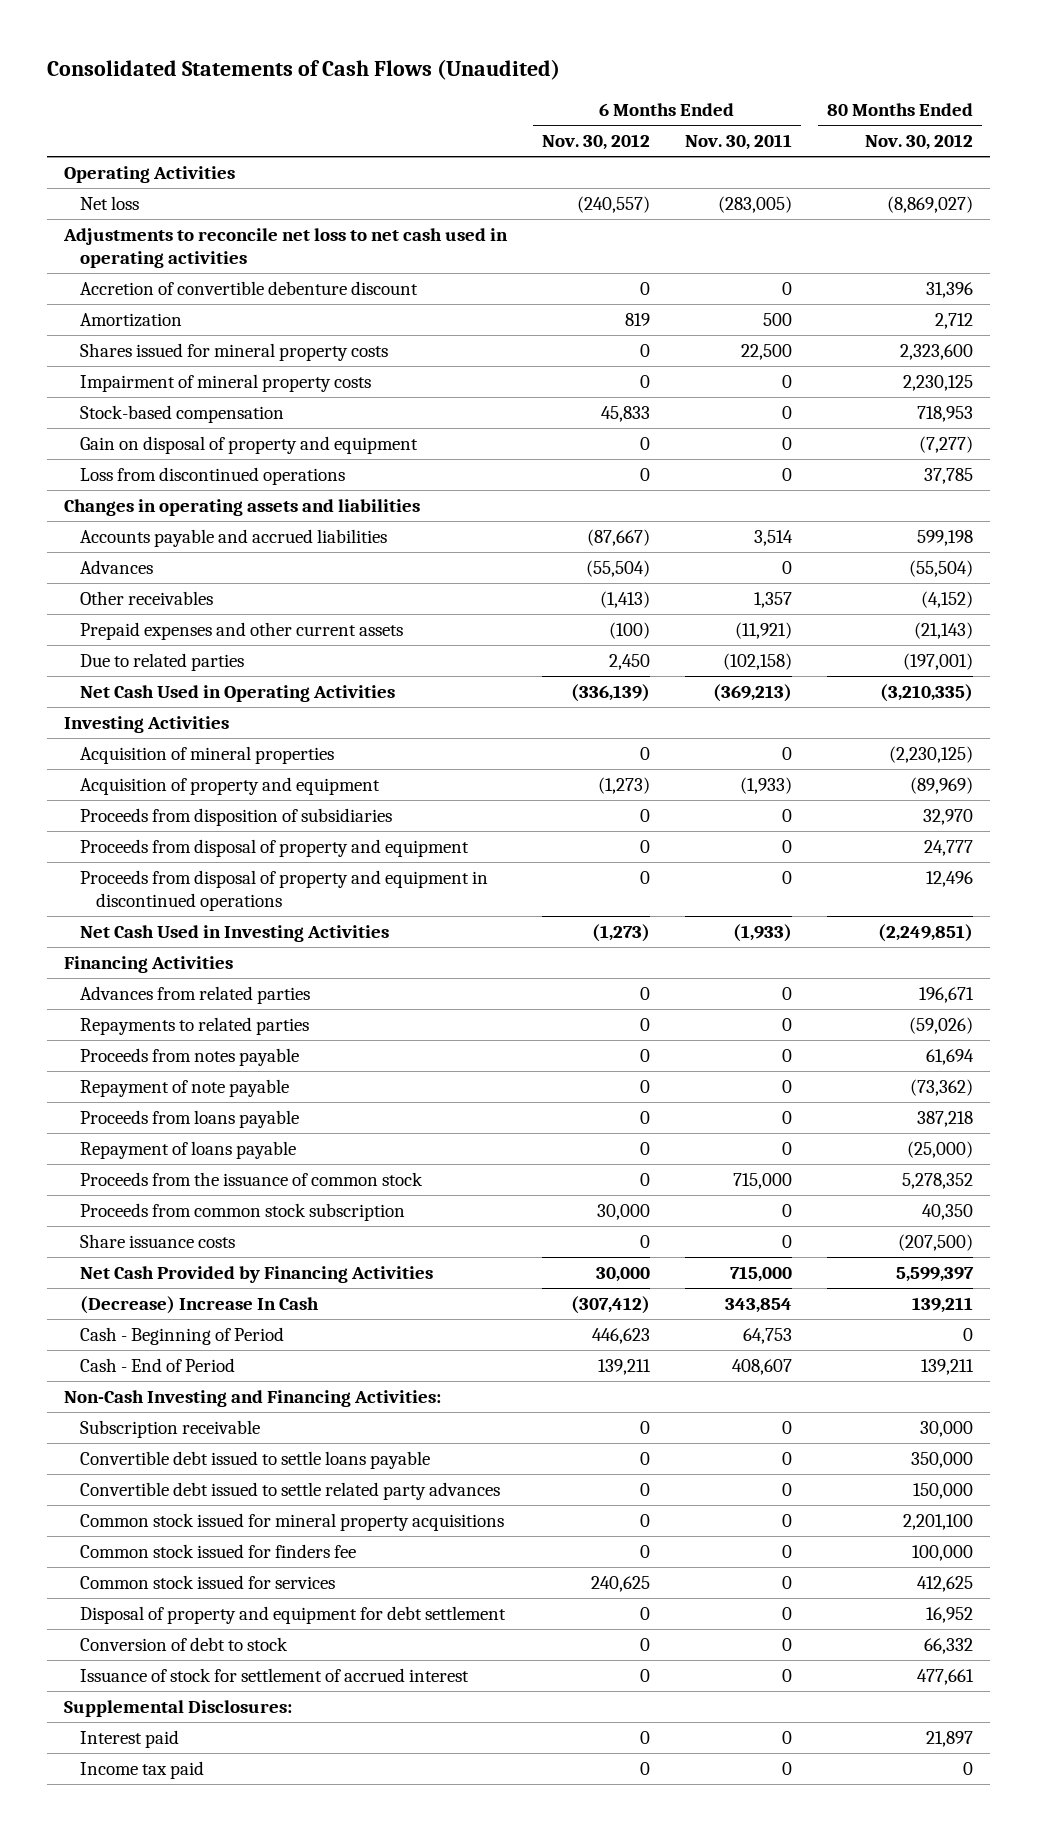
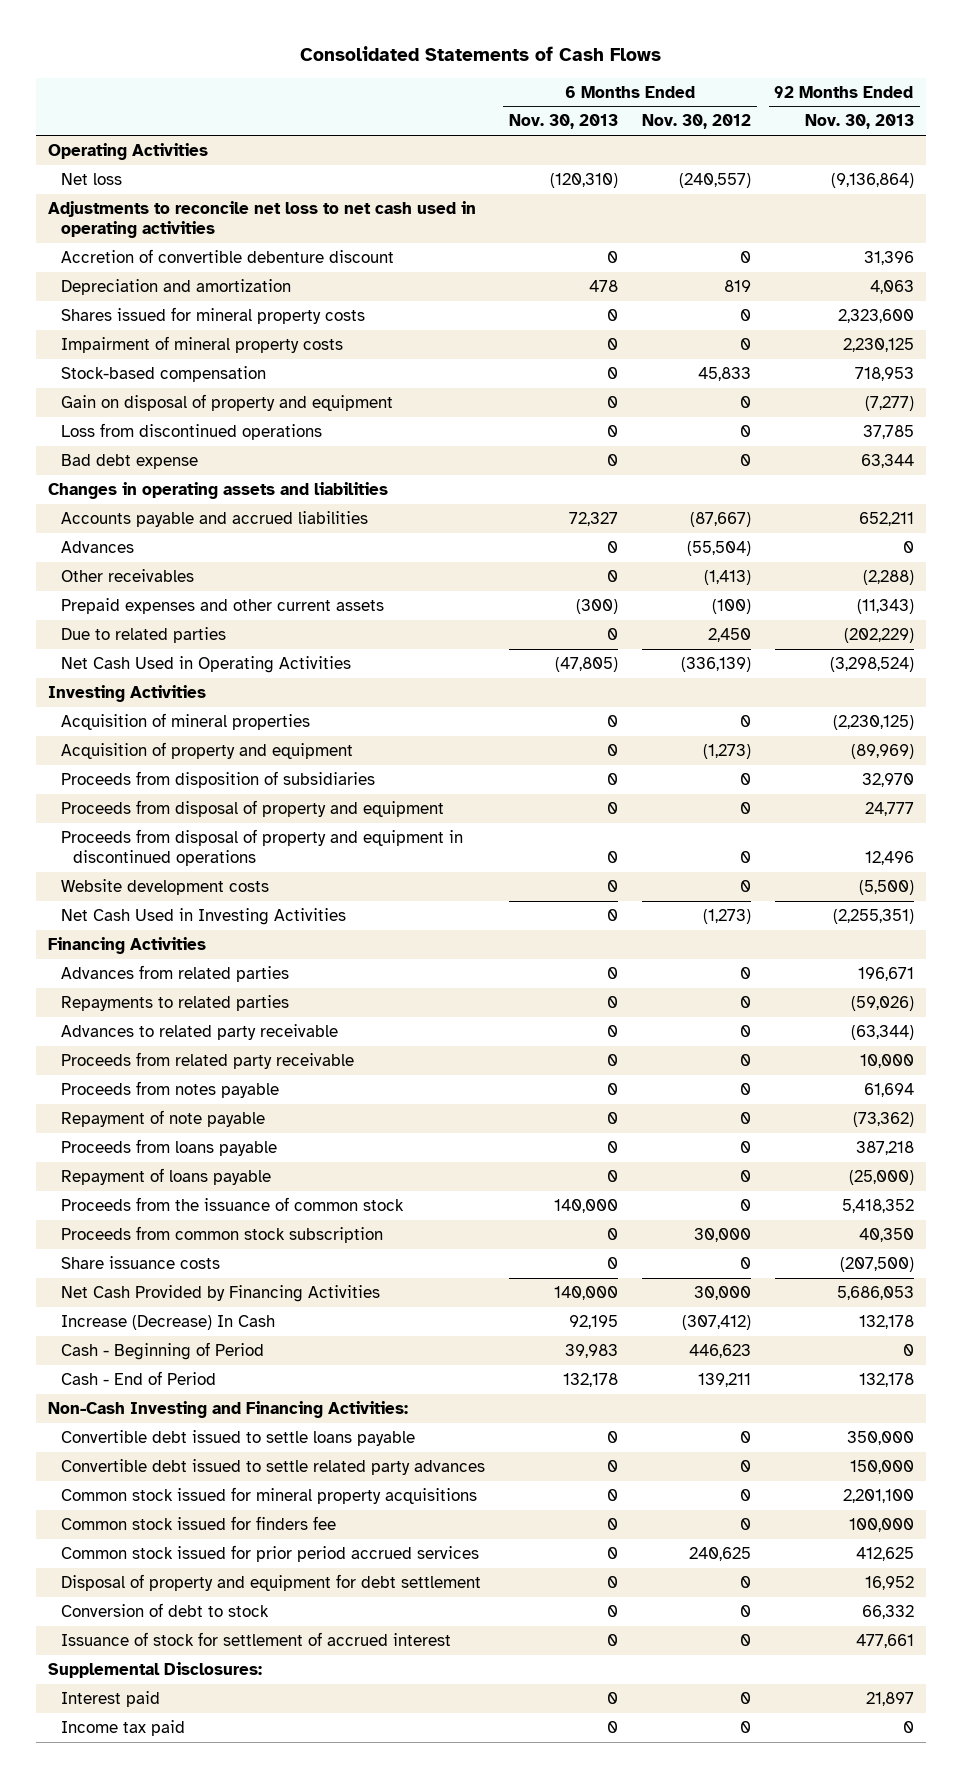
- Consolidated Statements of Cash Flows (Unaudited)
+ Consolidated Statements of Cash Flows
- | 6 Months Ended Nov. 30, 2012 | 6 Months Ended Nov. 30, 2011 | 80 Months Ended Nov. 30, 2012
+ | 6 Months Ended Nov. 30, 2013 | 6 Months Ended Nov. 30, 2012 | 92 Months Ended Nov. 30, 2013
- Amortization | 819 | 500 | 2,712
+ Depreciation and amortization | 478 | 819 | 4,063
+ Bad debt expense | 0 | 0 | 63,344
+ Website development costs | 0 | 0 | (5,500)
+ Advances to related party receivable | 0 | 0 | (63,344)
+ Proceeds from related party receivable | 0 | 0 | 10,000
- (Decrease) Increase In Cash | (307,412) | 343,854 | 139,211
+ Increase (Decrease) In Cash | 92,195 | (307,412) | 132,178
- Subscription receivable | 0 | 0 | 30,000
- Common stock issued for services | 240,625 | 0 | 412,625
+ Common stock issued for prior period accrued services | 0 | 240,625 | 412,625

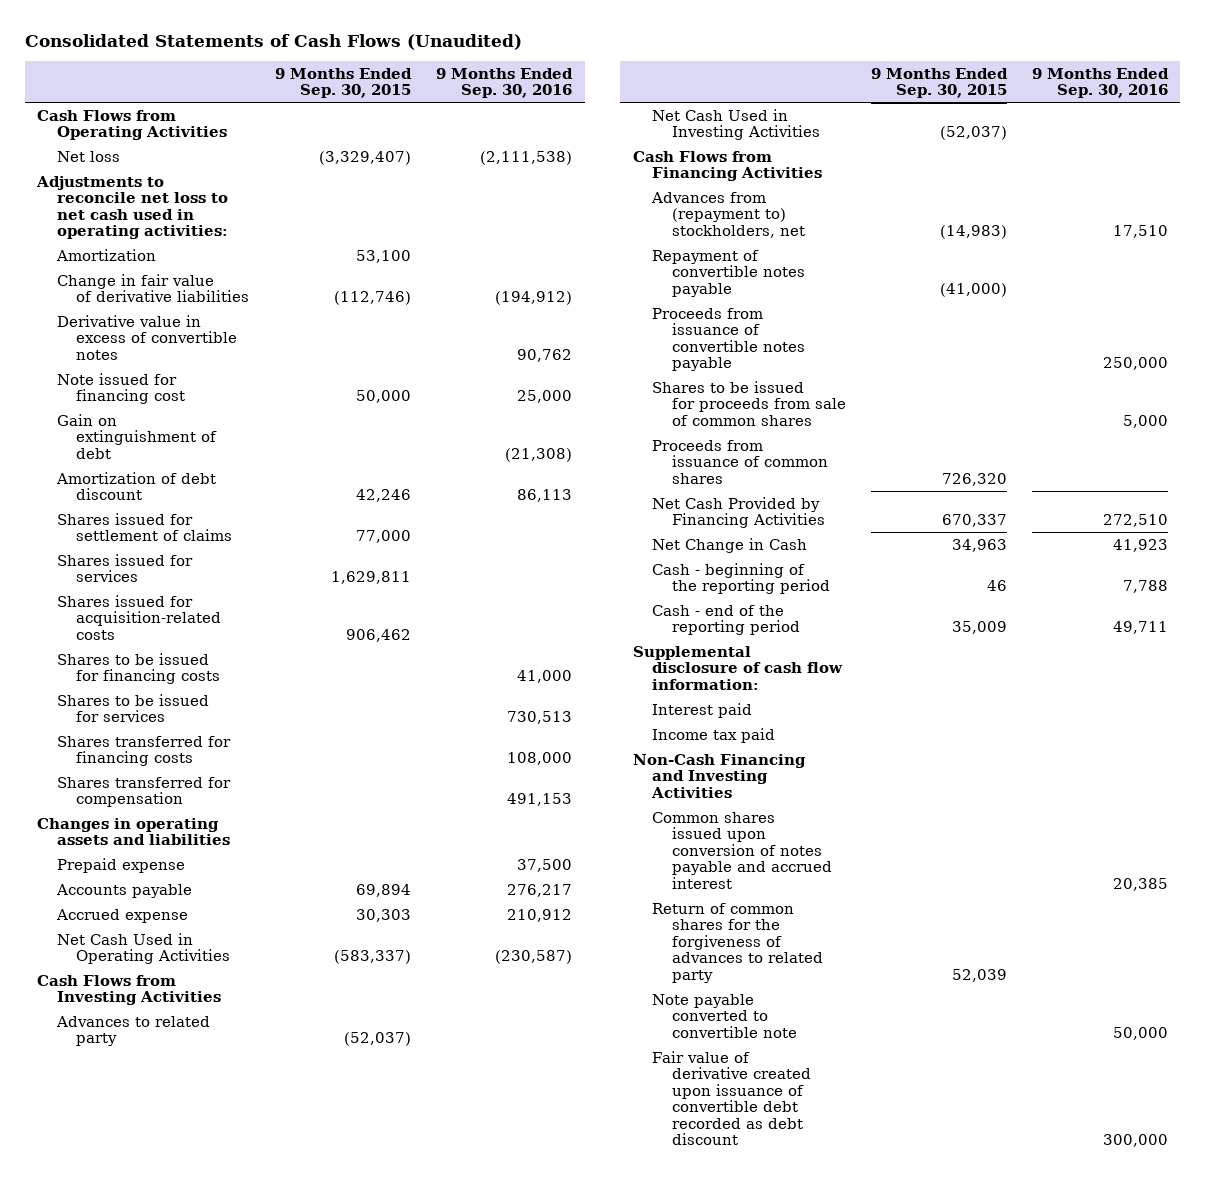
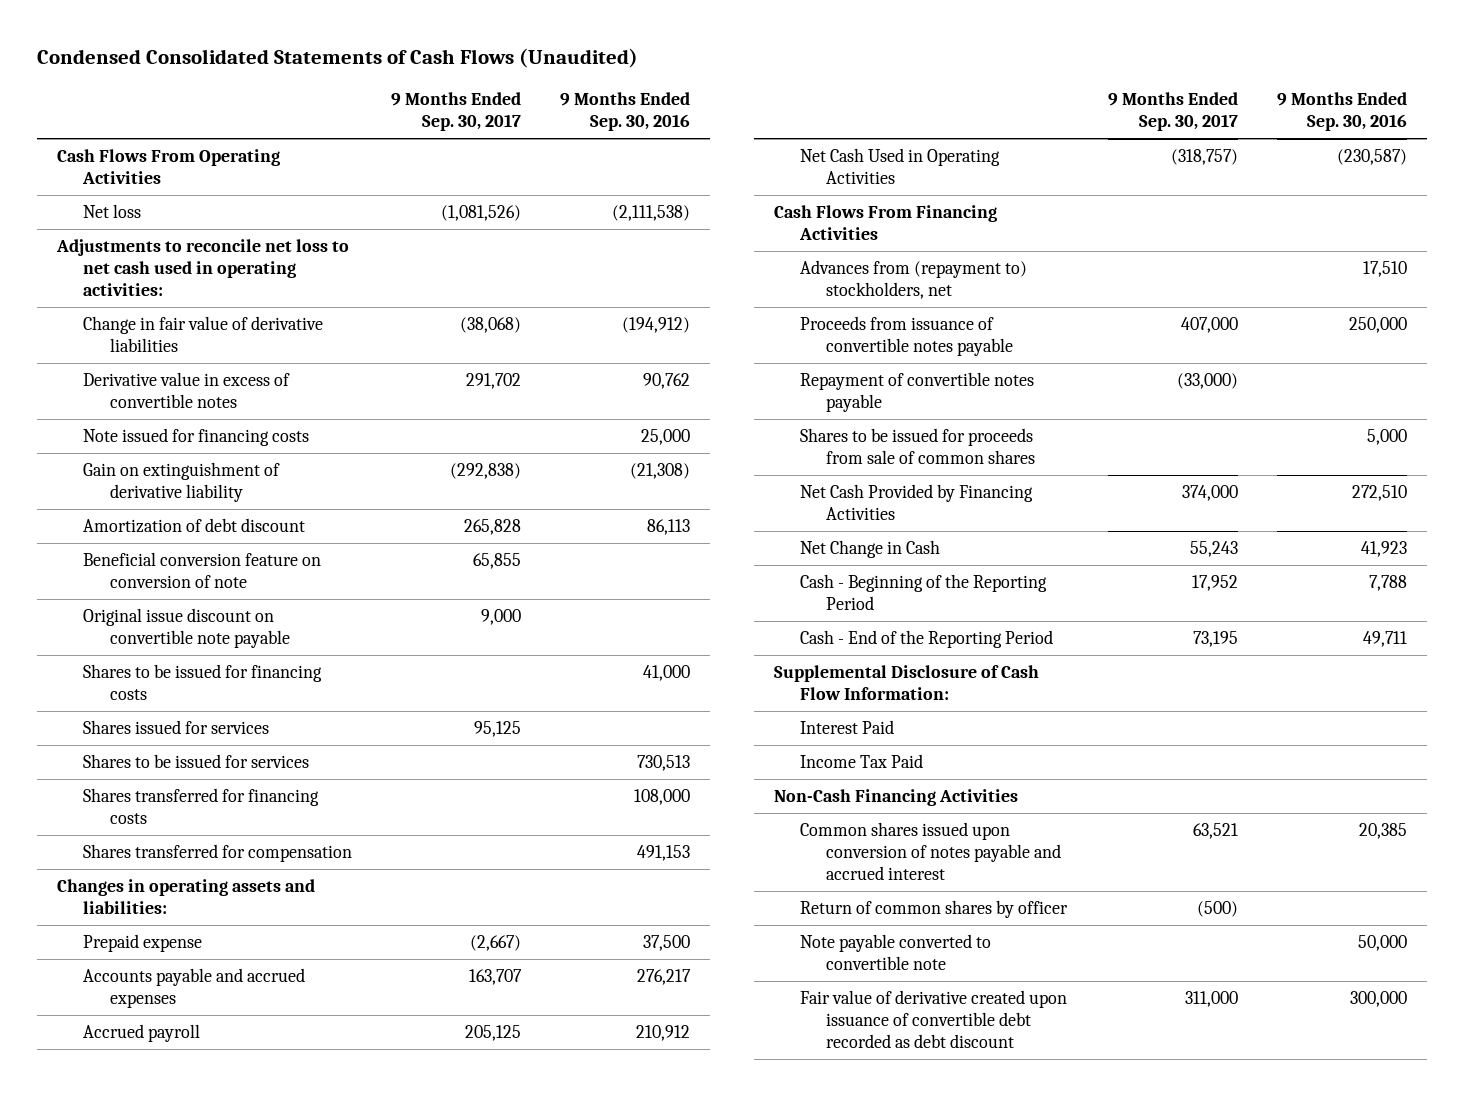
- Consolidated Statements of Cash Flows (Unaudited)
+ Condensed Consolidated Statements of Cash Flows (Unaudited)
- | 9 Months Ended Sep. 30, 2015 | 9 Months Ended Sep. 30, 2016
+ | 9 Months Ended Sep. 30, 2017 | 9 Months Ended Sep. 30, 2016
- Cash Flows from Operating Activities
+ Cash Flows From Operating Activities
- Amortization | 53,100 |
- Note issued for financing cost | 50,000 | 25,000
- Gain on extinguishment of debt | | (21,308)
+ Note issued for financing costs | | 25,000
+ Gain on extinguishment of derivative liability | (292,838) | (21,308)
- Shares issued for settlement of claims | 77,000 |
- Shares issued for acquisition-related costs | 906,462 |
+ Beneficial conversion feature on conversion of note | 65,855 |
+ Original issue discount on convertible note payable | 9,000 |
moved down: Shares issued for services | 95,125 |
- Changes in operating assets and liabilities
+ Changes in operating assets and liabilities:
- Accounts payable | 69,894 | 276,217
- Accrued expense | 30,303 | 210,912
+ Accounts payable and accrued expenses | 163,707 | 276,217
+ Accrued payroll | 205,125 | 210,912
- Cash Flows from Investing Activities
- Advances to related party | (52,037) |
- Net Cash Used in Investing Activities | (52,037) |
- Cash Flows from Financing Activities
+ Cash Flows From Financing Activities
moved down: Repayment of convertible notes payable | (33,000) |
- Proceeds from issuance of common shares | 726,320 |
- Cash - beginning of the reporting period | 46 | 7,788
- Cash - end of the reporting period | 35,009 | 49,711
- Supplemental disclosure of cash flow information:
- Interest paid
- Income tax paid
- Non-Cash Financing and Investing Activities
+ Cash - Beginning of the Reporting Period | 17,952 | 7,788
+ Cash - End of the Reporting Period | 73,195 | 49,711
+ Supplemental Disclosure of Cash Flow Information:
+ Interest Paid
+ Income Tax Paid
+ Non-Cash Financing Activities
- Return of common shares for the forgiveness of advances to related party | 52,039 |
+ Return of common shares by officer | (500) |

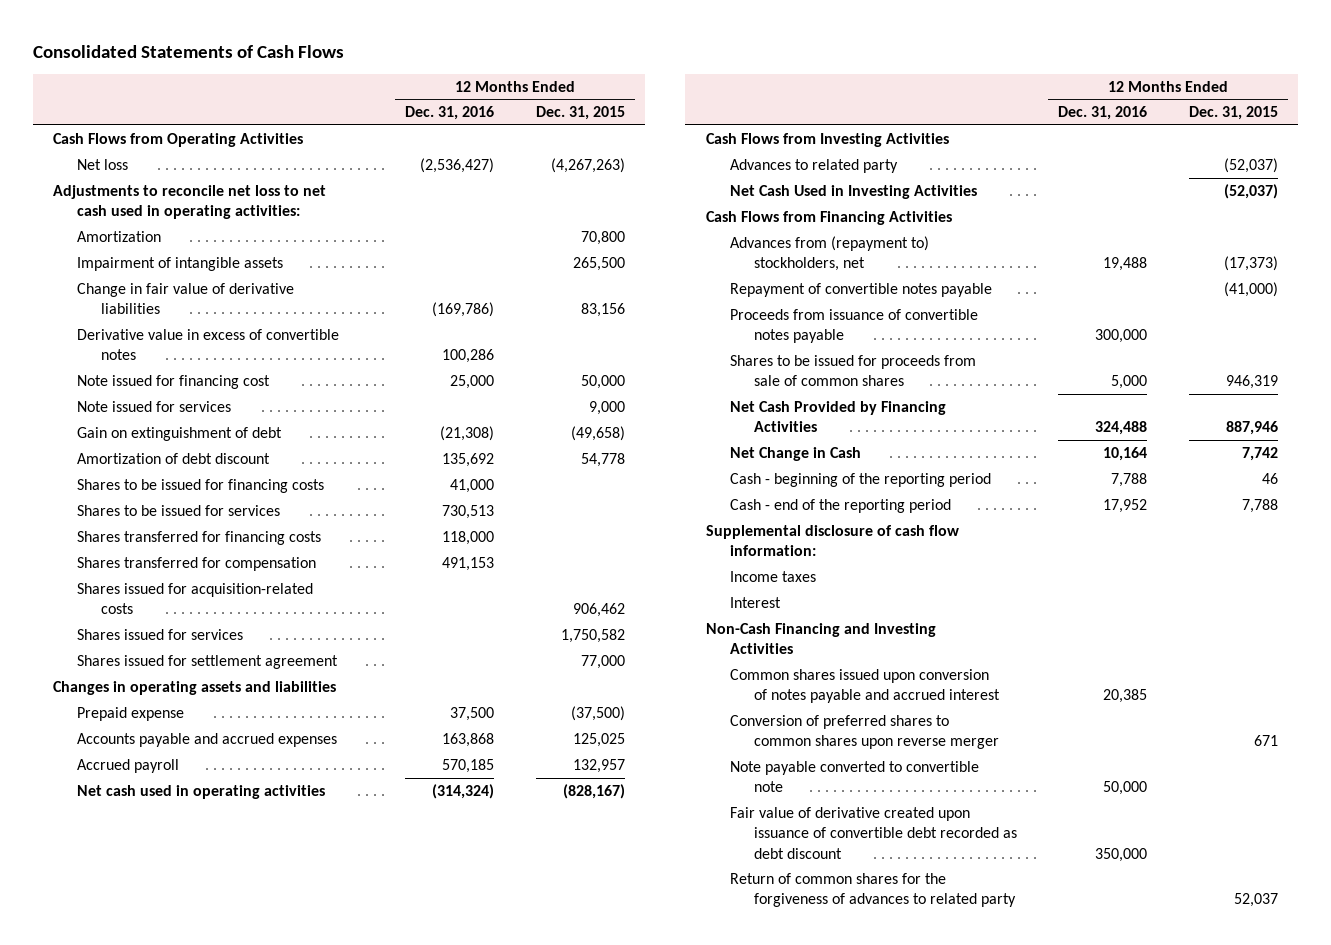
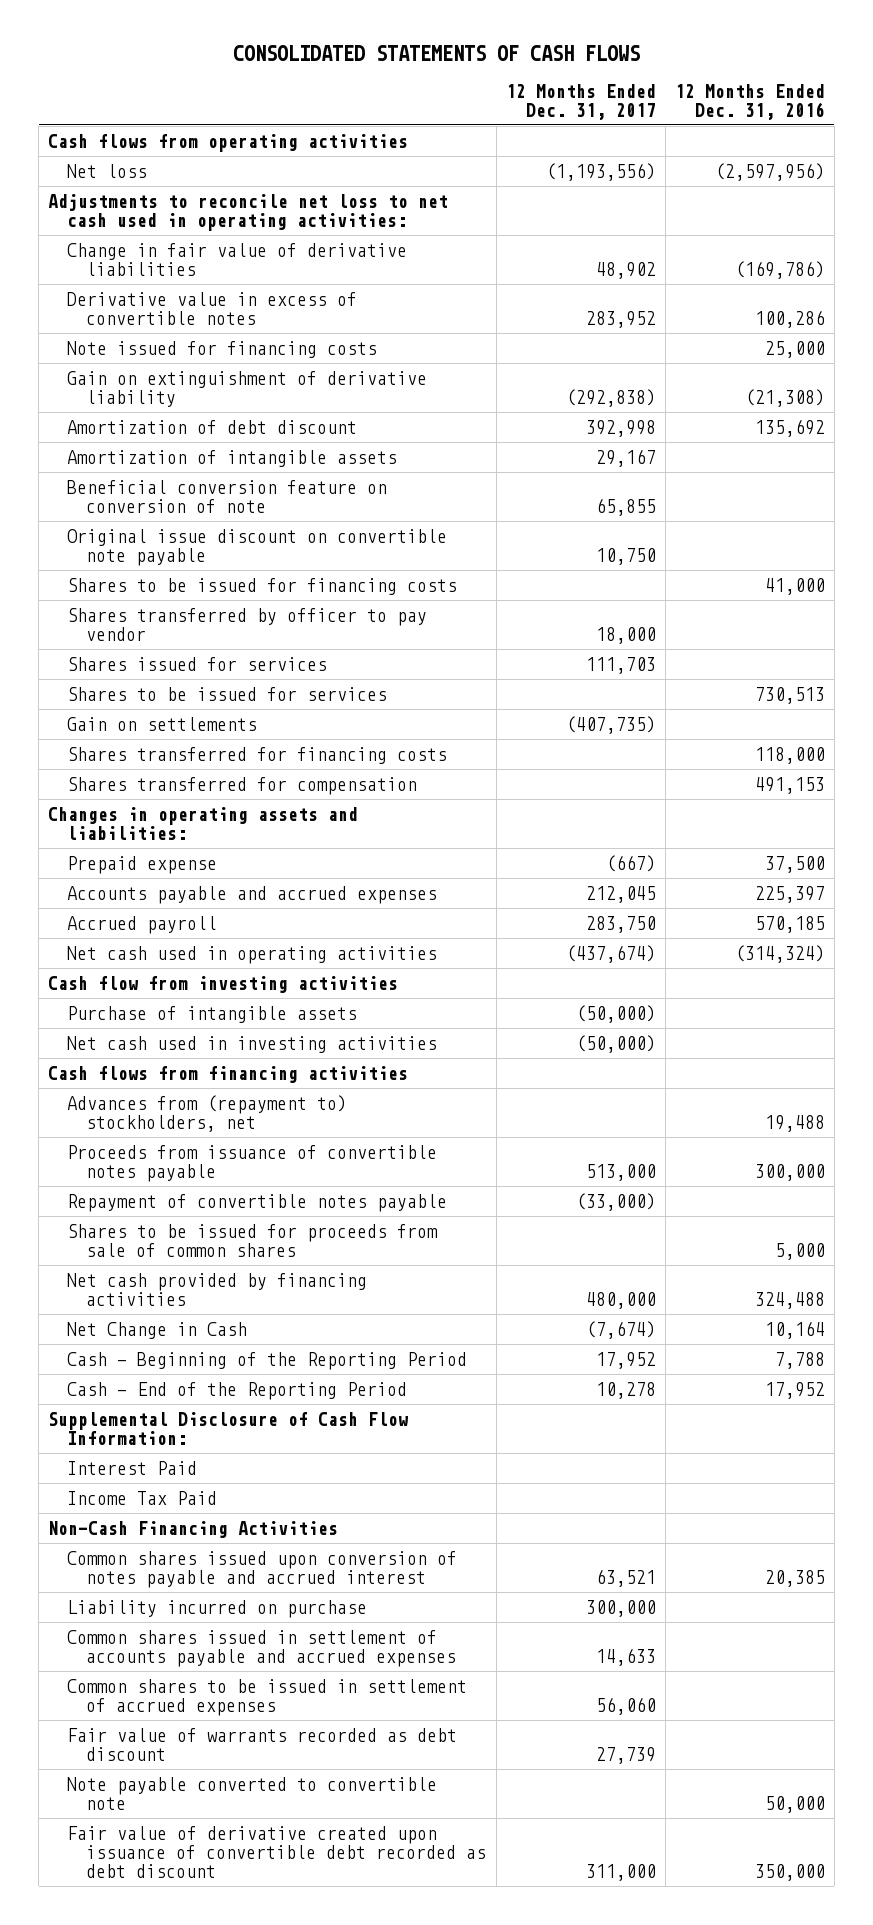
- Consolidated Statements of Cash Flows
+ CONSOLIDATED STATEMENTS OF CASH FLOWS
- | 12 Months Ended Dec. 31, 2016 | 12 Months Ended Dec. 31, 2015
+ | 12 Months Ended Dec. 31, 2017 | 12 Months Ended Dec. 31, 2016
- Cash Flows from Operating Activities
- Net loss | (2,536,427) | (4,267,263)
+ Cash flows from operating activities
+ Net loss | (1,193,556) | (2,597,956)
- Amortization | | 70,800
- Impairment of intangible assets | | 265,500
- Note issued for financing cost | 25,000 | 50,000
- Note issued for services | | 9,000
- Gain on extinguishment of debt | (21,308) | (49,658)
+ Note issued for financing costs | | 25,000
+ Gain on extinguishment of derivative liability | (292,838) | (21,308)
+ Amortization of intangible assets | 29,167 |
+ Beneficial conversion feature on conversion of note | 65,855 |
+ Original issue discount on convertible note payable | 10,750 |
+ Shares transferred by officer to pay vendor | 18,000 |
moved up: Shares issued for services | 111,703 |
+ Gain on settlements | (407,735) |
- Shares issued for acquisition-related costs | | 906,462
- Shares issued for settlement agreement | | 77,000
- Changes in operating assets and liabilities
+ Changes in operating assets and liabilities:
- Accounts payable and accrued expenses | 163,868 | 125,025
+ Accounts payable and accrued expenses | 212,045 | 225,397
- Cash Flows from Investing Activities
- Advances to related party | | (52,037)
- Net Cash Used in Investing Activities | | (52,037)
- Cash Flows from Financing Activities
+ Cash flow from investing activities
+ Purchase of intangible assets | (50,000) |
+ Net cash used in investing activities | (50,000) |
+ Cash flows from financing activities
moved down: Repayment of convertible notes payable | (33,000) |
- Net Cash Provided by Financing Activities | 324,488 | 887,946
+ Net cash provided by financing activities | 480,000 | 324,488
- Cash - beginning of the reporting period | 7,788 | 46
- Cash - end of the reporting period | 17,952 | 7,788
- Supplemental disclosure of cash flow information:
- Income taxes
- Interest
- Non-Cash Financing and Investing Activities
+ Cash - Beginning of the Reporting Period | 17,952 | 7,788
+ Cash - End of the Reporting Period | 10,278 | 17,952
+ Supplemental Disclosure of Cash Flow Information:
+ Interest Paid
+ Income Tax Paid
+ Non-Cash Financing Activities
- Conversion of preferred shares to common shares upon reverse merger | | 671
+ Liability incurred on purchase | 300,000 |
+ Common shares issued in settlement of accounts payable and accrued expenses | 14,633 |
+ Common shares to be issued in settlement of accrued expenses | 56,060 |
+ Fair value of warrants recorded as debt discount | 27,739 |
- Return of common shares for the forgiveness of advances to related party | | 52,037

